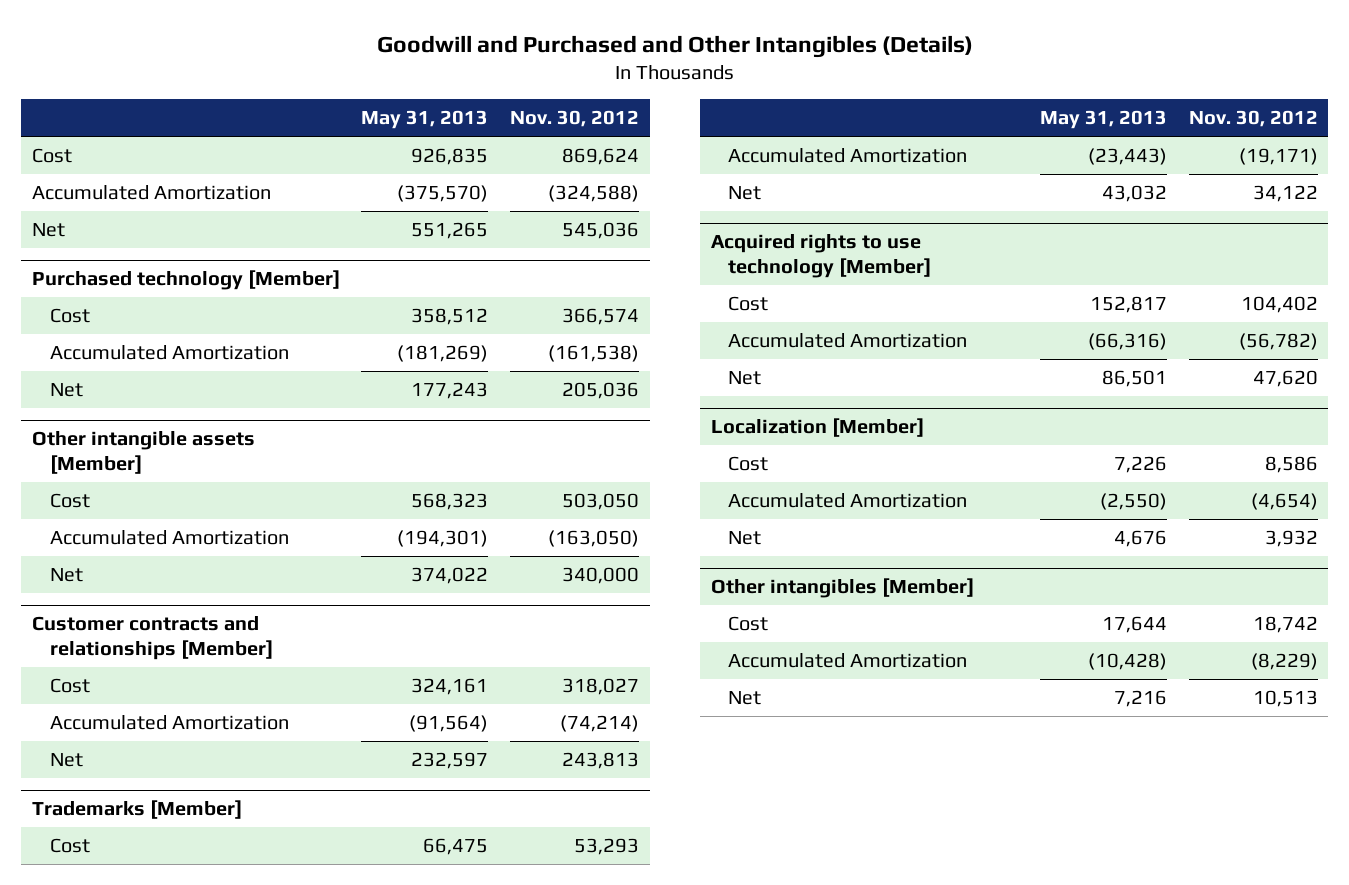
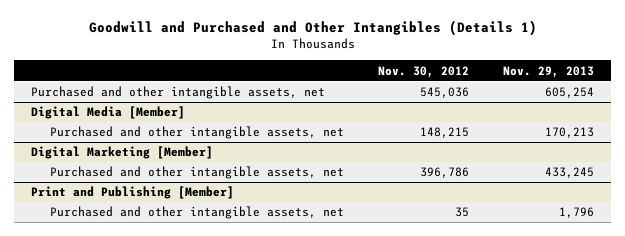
- Goodwill and Purchased and Other Intangibles (Details)
+ Goodwill and Purchased and Other Intangibles (Details 1)
- | May 31, 2013 | Nov. 30, 2012
+ | Nov. 30, 2012 | Nov. 29, 2013
- Cost | 926,835 | 869,624
- Accumulated Amortization | (375,570) | (324,588)
- Net | 551,265 | 545,036
- Purchased technology [Member]
- Cost | 358,512 | 366,574
- Accumulated Amortization | (181,269) | (161,538)
- Net | 177,243 | 205,036
- Other intangible assets [Member]
- Cost | 568,323 | 503,050
- Accumulated Amortization | (194,301) | (163,050)
- Net | 374,022 | 340,000
- Customer contracts and relationships [Member]
- Cost | 324,161 | 318,027
- Accumulated Amortization | (91,564) | (74,214)
- Net | 232,597 | 243,813
- Trademarks [Member]
- Cost | 66,475 | 53,293
- Accumulated Amortization | (23,443) | (19,171)
- Net | 43,032 | 34,122
- Acquired rights to use technology [Member]
- Cost | 152,817 | 104,402
- Accumulated Amortization | (66,316) | (56,782)
- Net | 86,501 | 47,620
- Localization [Member]
- Cost | 7,226 | 8,586
- Accumulated Amortization | (2,550) | (4,654)
- Net | 4,676 | 3,932
- Other intangibles [Member]
- Cost | 17,644 | 18,742
- Accumulated Amortization | (10,428) | (8,229)
- Net | 7,216 | 10,513
+ Purchased and other intangible assets, net | 545,036 | 605,254
+ Digital Media [Member]
+ Purchased and other intangible assets, net | 148,215 | 170,213
+ Digital Marketing [Member]
+ Purchased and other intangible assets, net | 396,786 | 433,245
+ Print and Publishing [Member]
+ Purchased and other intangible assets, net | 35 | 1,796

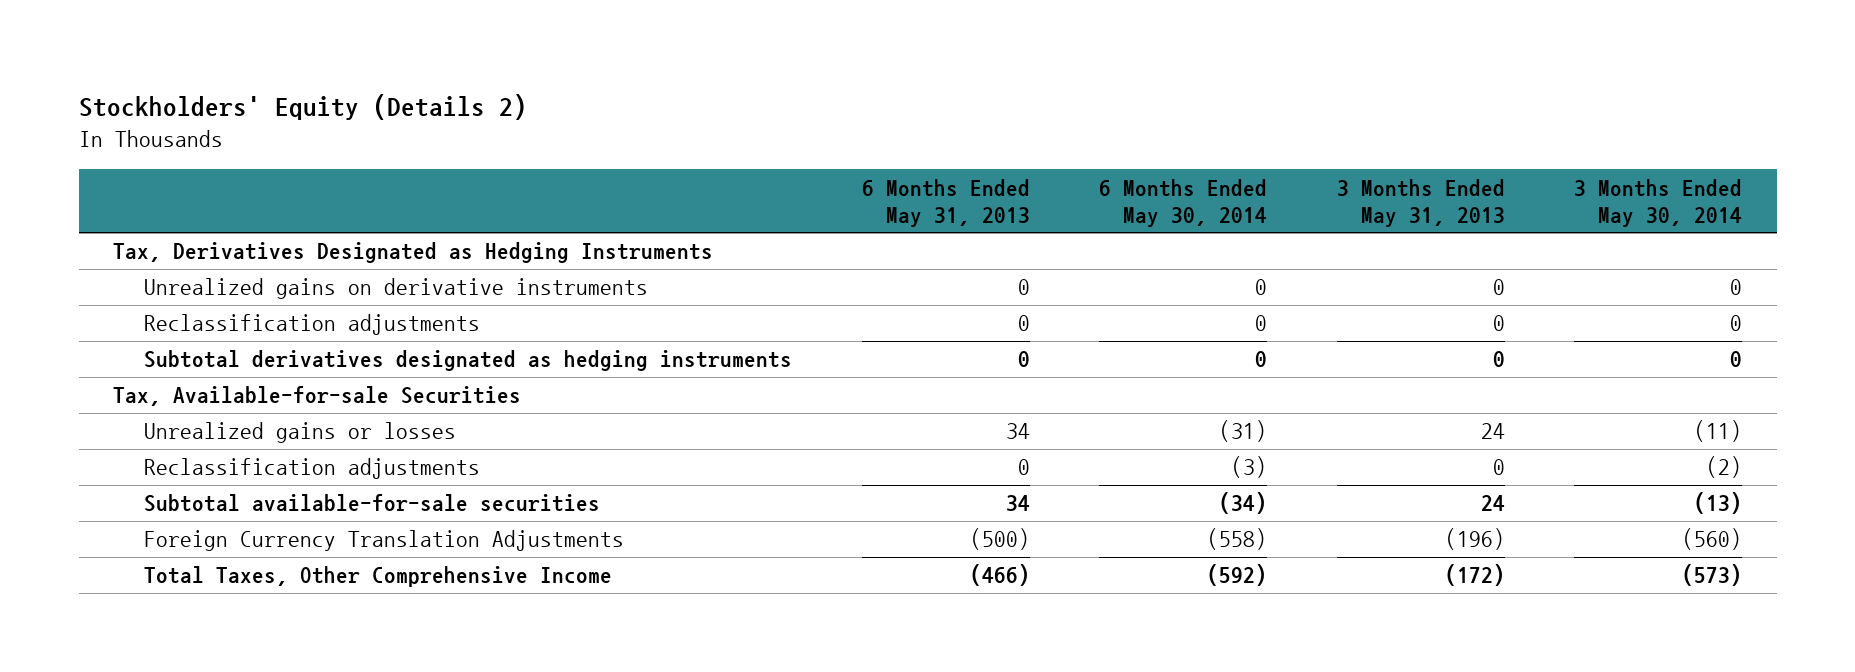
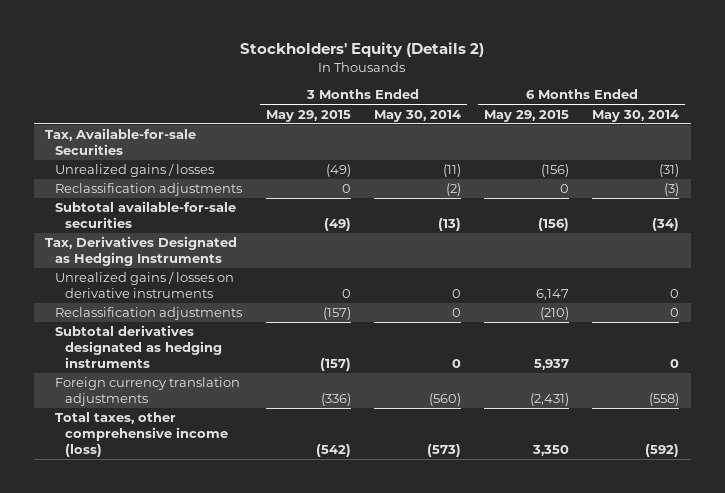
- | 6 Months Ended May 31, 2013 | 6 Months Ended May 30, 2014 | 3 Months Ended May 31, 2013 | 3 Months Ended May 30, 2014
+ | 3 Months Ended May 29, 2015 | 3 Months Ended May 30, 2014 | 6 Months Ended May 29, 2015 | 6 Months Ended May 30, 2014
- Unrealized gains on derivative instruments | 0 | 0 | 0 | 0
- Unrealized gains or losses | 34 | (31) | 24 | (11)
+ Unrealized gains / losses | (49) | (11) | (156) | (31)
- Foreign Currency Translation Adjustments | (500) | (558) | (196) | (560)
- Total Taxes, Other Comprehensive Income | (466) | (592) | (172) | (573)
moved down: Tax, Derivatives Designated as Hedging Instruments
+ Unrealized gains / losses on derivative instruments | 0 | 0 | 6,147 | 0
moved down: Reclassification adjustments | (157) | 0 | (210) | 0
moved down: Subtotal derivatives designated as hedging instruments | (157) | 0 | 5,937 | 0
+ Foreign currency translation adjustments | (336) | (560) | (2,431) | (558)
+ Total taxes, other comprehensive income (loss) | (542) | (573) | 3,350 | (592)

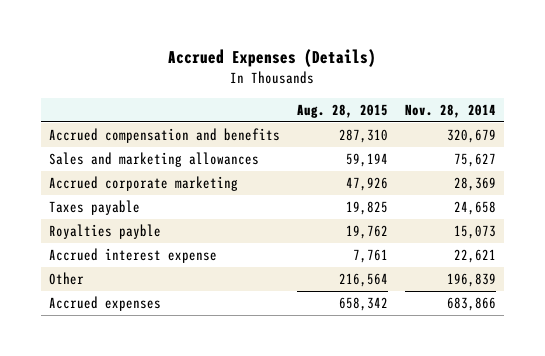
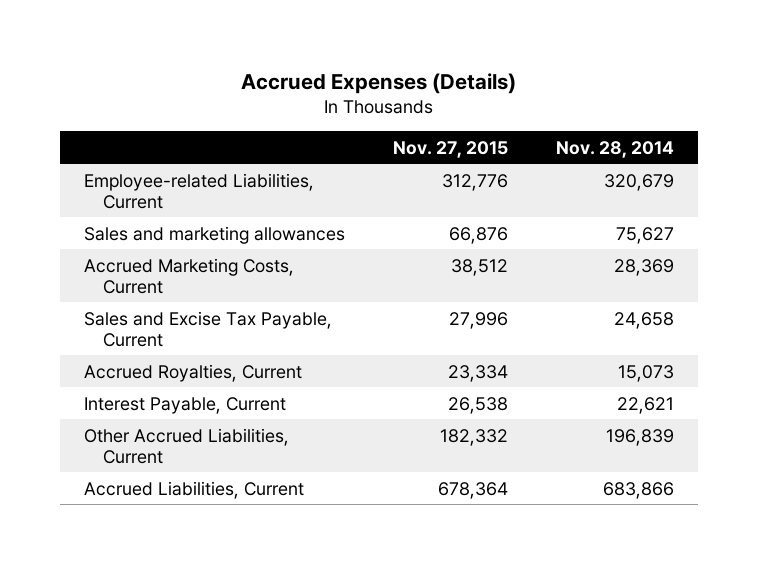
- | Aug. 28, 2015 | Nov. 28, 2014
+ | Nov. 27, 2015 | Nov. 28, 2014
- Accrued compensation and benefits | 287,310 | 320,679
+ Employee-related Liabilities, Current | 312,776 | 320,679
- Accrued corporate marketing | 47,926 | 28,369
- Taxes payable | 19,825 | 24,658
- Royalties payble | 19,762 | 15,073
- Accrued interest expense | 7,761 | 22,621
- Other | 216,564 | 196,839
- Accrued expenses | 658,342 | 683,866
+ Accrued Marketing Costs, Current | 38,512 | 28,369
+ Sales and Excise Tax Payable, Current | 27,996 | 24,658
+ Accrued Royalties, Current | 23,334 | 15,073
+ Interest Payable, Current | 26,538 | 22,621
+ Other Accrued Liabilities, Current | 182,332 | 196,839
+ Accrued Liabilities, Current | 678,364 | 683,866

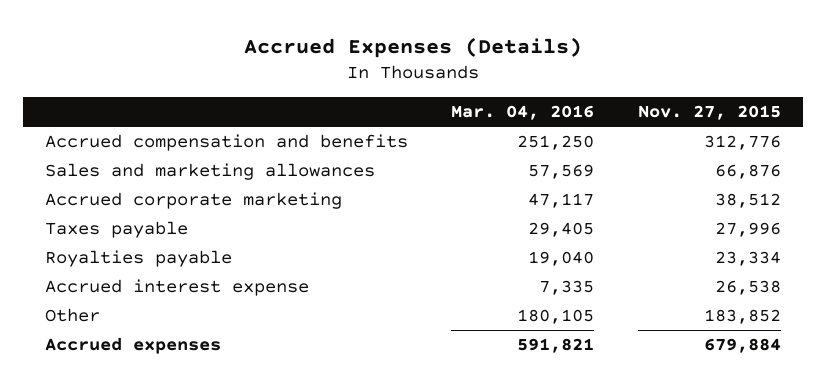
- | Nov. 27, 2015 | Nov. 28, 2014
+ | Mar. 04, 2016 | Nov. 27, 2015
- Employee-related Liabilities, Current | 312,776 | 320,679
+ Accrued compensation and benefits | 251,250 | 312,776
- Accrued Marketing Costs, Current | 38,512 | 28,369
- Sales and Excise Tax Payable, Current | 27,996 | 24,658
- Accrued Royalties, Current | 23,334 | 15,073
- Interest Payable, Current | 26,538 | 22,621
- Other Accrued Liabilities, Current | 182,332 | 196,839
- Accrued Liabilities, Current | 678,364 | 683,866
+ Accrued corporate marketing | 47,117 | 38,512
+ Taxes payable | 29,405 | 27,996
+ Royalties payable | 19,040 | 23,334
+ Accrued interest expense | 7,335 | 26,538
+ Other | 180,105 | 183,852
+ Accrued expenses | 591,821 | 679,884

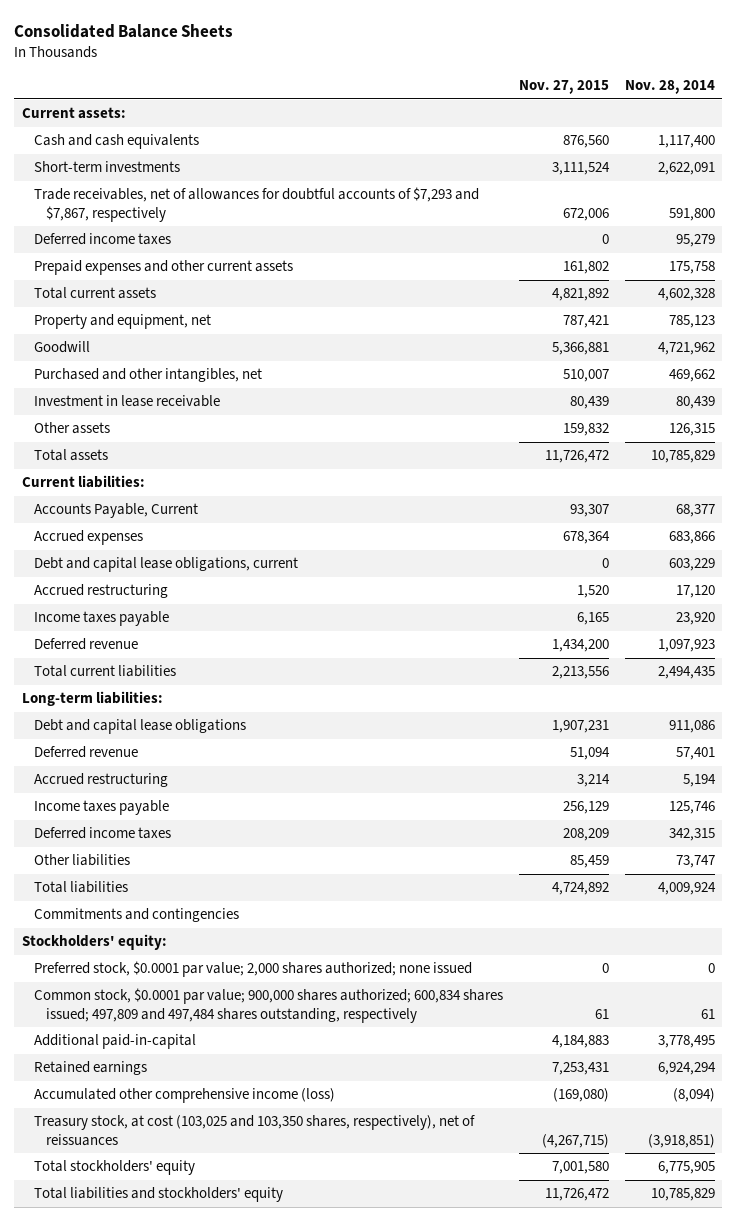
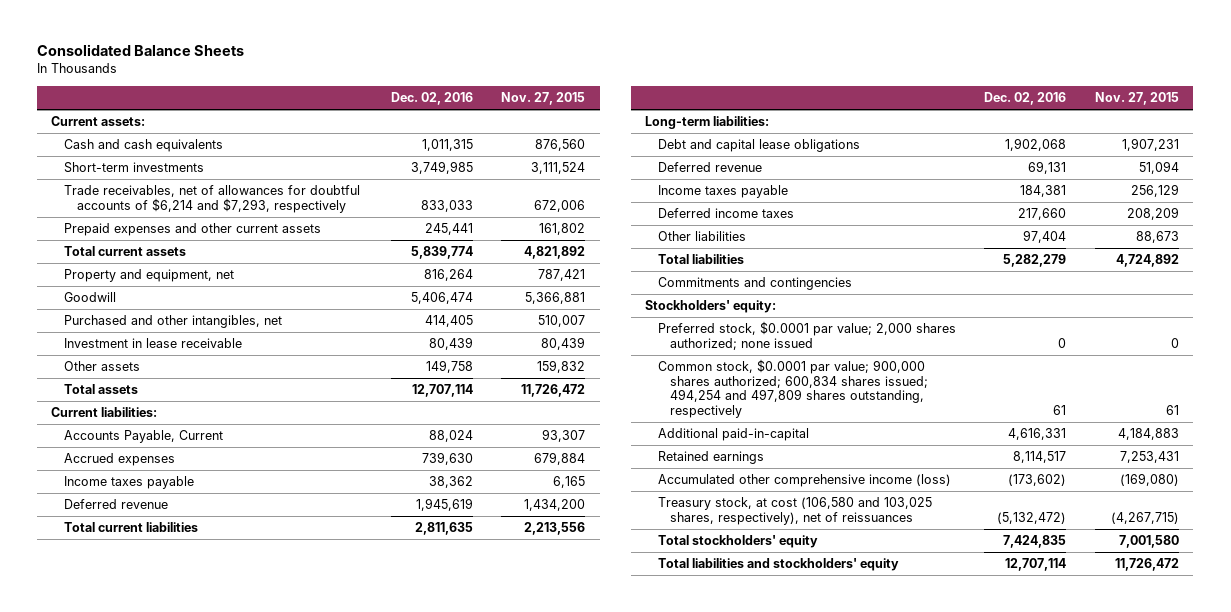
- | Nov. 27, 2015 | Nov. 28, 2014
+ | Dec. 02, 2016 | Nov. 27, 2015
- Trade receivables, net of allowances for doubtful accounts of $7,293 and $7,867, respectively | 672,006 | 591,800
- Deferred income taxes | 0 | 95,279
+ Trade receivables, net of allowances for doubtful accounts of $6,214 and $7,293, respectively | 833,033 | 672,006
- Accrued expenses | 678,364 | 683,866
- Debt and capital lease obligations, current | 0 | 603,229
- Accrued restructuring | 1,520 | 17,120
+ Accrued expenses | 739,630 | 679,884
- Accrued restructuring | 3,214 | 5,194
- Other liabilities | 85,459 | 73,747
+ Other liabilities | 97,404 | 88,673
- Common stock, $0.0001 par value; 900,000 shares authorized; 600,834 shares issued; 497,809 and 497,484 shares outstanding, respectively | 61 | 61
+ Common stock, $0.0001 par value; 900,000 shares authorized; 600,834 shares issued; 494,254 and 497,809 shares outstanding, respectively | 61 | 61
- Treasury stock, at cost (103,025 and 103,350 shares, respectively), net of reissuances | (4,267,715) | (3,918,851)
+ Treasury stock, at cost (106,580 and 103,025 shares, respectively), net of reissuances | (5,132,472) | (4,267,715)

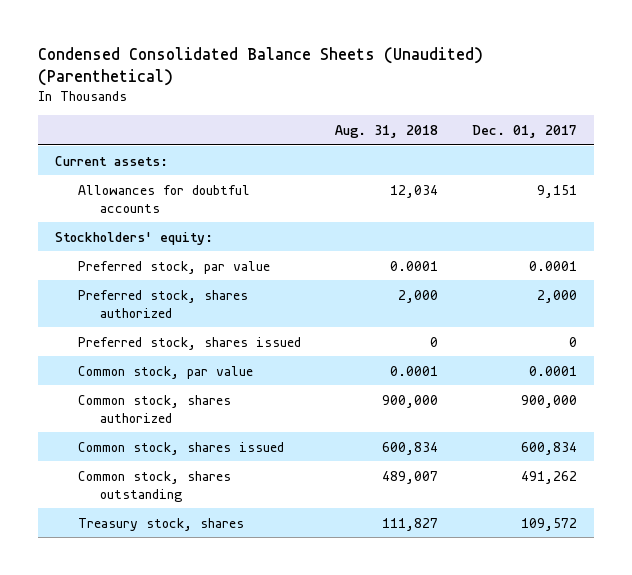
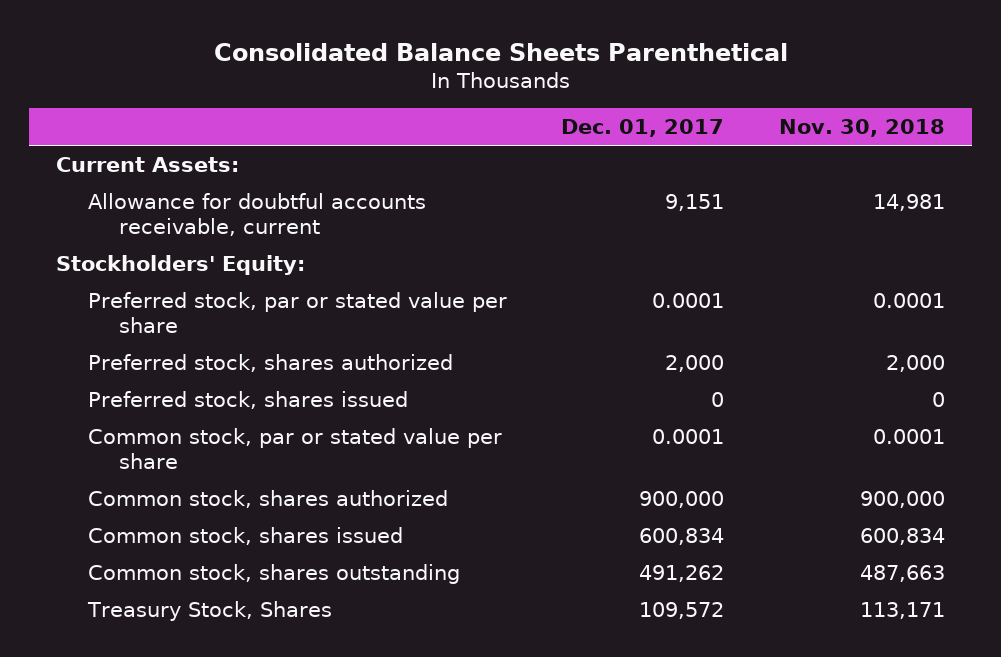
- Condensed Consolidated Balance Sheets (Unaudited) (Parenthetical)
+ Consolidated Balance Sheets Parenthetical
- | Aug. 31, 2018 | Dec. 01, 2017
+ | Dec. 01, 2017 | Nov. 30, 2018
- Current assets:
- Allowances for doubtful accounts | 12,034 | 9,151
- Stockholders' equity:
- Preferred stock, par value | 0.0001 | 0.0001
+ Current Assets:
+ Allowance for doubtful accounts receivable, current | 9,151 | 14,981
+ Stockholders' Equity:
+ Preferred stock, par or stated value per share | 0.0001 | 0.0001
- Common stock, par value | 0.0001 | 0.0001
+ Common stock, par or stated value per share | 0.0001 | 0.0001
- Treasury stock, shares | 111,827 | 109,572
+ Treasury Stock, Shares | 109,572 | 113,171

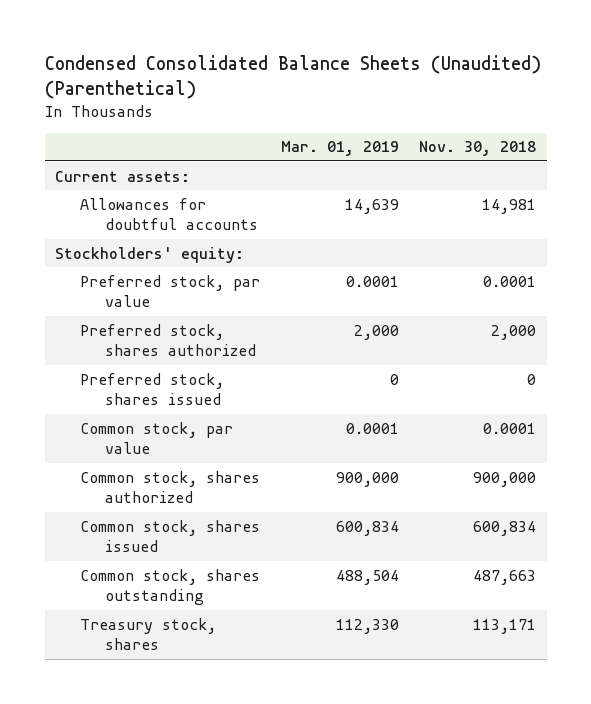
- Consolidated Balance Sheets Parenthetical
+ Condensed Consolidated Balance Sheets (Unaudited) (Parenthetical)
- | Dec. 01, 2017 | Nov. 30, 2018
+ | Mar. 01, 2019 | Nov. 30, 2018
- Current Assets:
- Allowance for doubtful accounts receivable, current | 9,151 | 14,981
- Stockholders' Equity:
- Preferred stock, par or stated value per share | 0.0001 | 0.0001
+ Current assets:
+ Allowances for doubtful accounts | 14,639 | 14,981
+ Stockholders' equity:
+ Preferred stock, par value | 0.0001 | 0.0001
- Common stock, par or stated value per share | 0.0001 | 0.0001
+ Common stock, par value | 0.0001 | 0.0001
- Treasury Stock, Shares | 109,572 | 113,171
+ Treasury stock, shares | 112,330 | 113,171

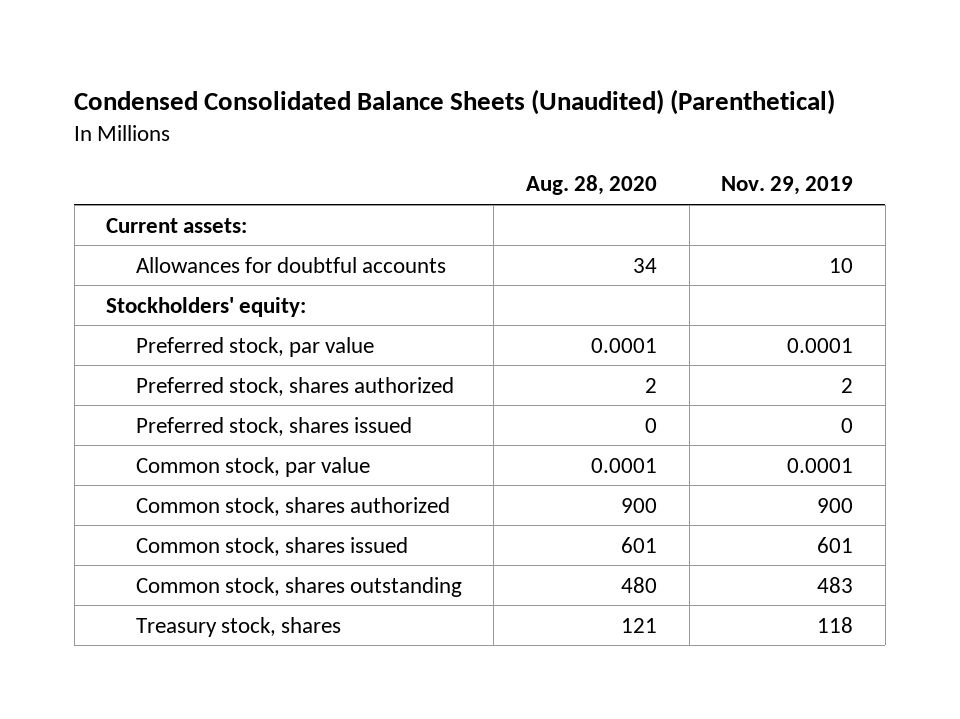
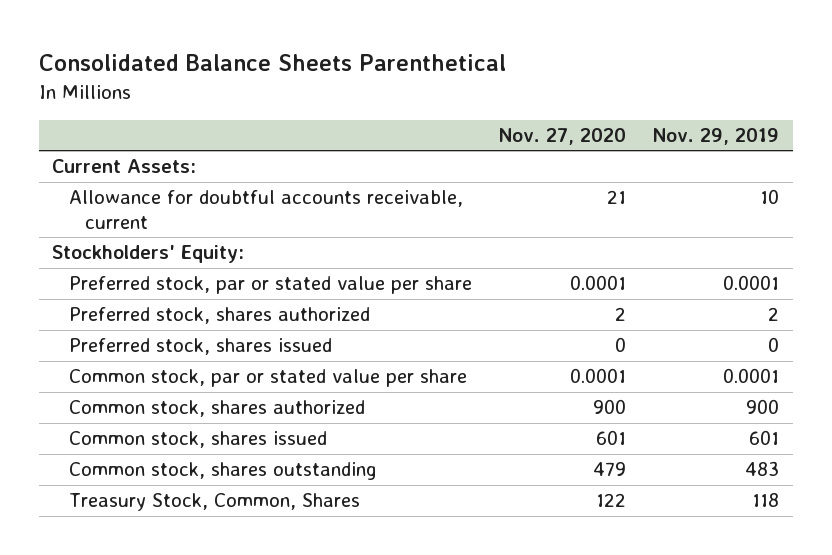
- Condensed Consolidated Balance Sheets (Unaudited) (Parenthetical)
+ Consolidated Balance Sheets Parenthetical
- | Aug. 28, 2020 | Nov. 29, 2019
+ | Nov. 27, 2020 | Nov. 29, 2019
- Current assets:
- Allowances for doubtful accounts | 34 | 10
- Stockholders' equity:
- Preferred stock, par value | 0.0001 | 0.0001
+ Current Assets:
+ Allowance for doubtful accounts receivable, current | 21 | 10
+ Stockholders' Equity:
+ Preferred stock, par or stated value per share | 0.0001 | 0.0001
- Common stock, par value | 0.0001 | 0.0001
+ Common stock, par or stated value per share | 0.0001 | 0.0001
- Treasury stock, shares | 121 | 118
+ Treasury Stock, Common, Shares | 122 | 118

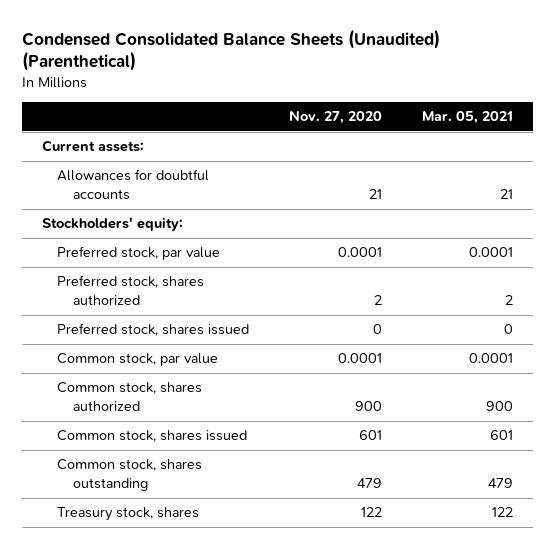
- Consolidated Balance Sheets Parenthetical
+ Condensed Consolidated Balance Sheets (Unaudited) (Parenthetical)
- | Nov. 27, 2020 | Nov. 29, 2019
+ | Nov. 27, 2020 | Mar. 05, 2021
- Current Assets:
- Allowance for doubtful accounts receivable, current | 21 | 10
- Stockholders' Equity:
- Preferred stock, par or stated value per share | 0.0001 | 0.0001
+ Current assets:
+ Allowances for doubtful accounts | 21 | 21
+ Stockholders' equity:
+ Preferred stock, par value | 0.0001 | 0.0001
- Common stock, par or stated value per share | 0.0001 | 0.0001
+ Common stock, par value | 0.0001 | 0.0001
- Treasury Stock, Common, Shares | 122 | 118
+ Treasury stock, shares | 122 | 122

